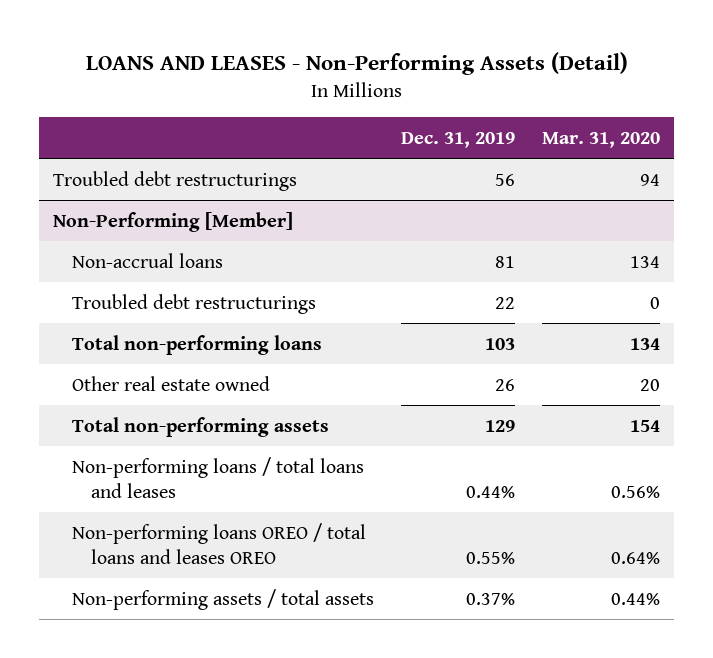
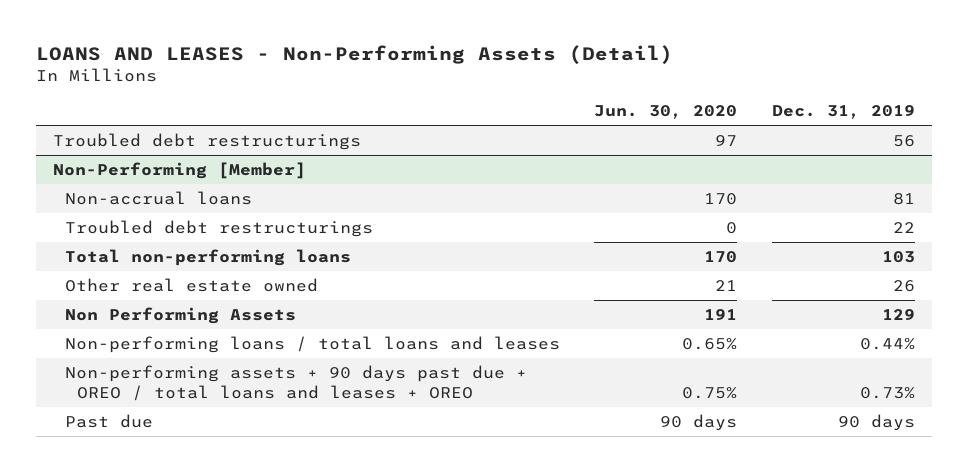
- | Dec. 31, 2019 | Mar. 31, 2020
+ | Jun. 30, 2020 | Dec. 31, 2019
@ Non-Performing [Member]
- Total non-performing assets | 129 | 154
+ Non Performing Assets | 191 | 129
- Non-performing loans OREO / total loans and leases OREO | 0.55% | 0.64%
- Non-performing assets / total assets | 0.37% | 0.44%
+ Non-performing assets + 90 days past due + OREO / total loans and leases + OREO | 0.75% | 0.73%
+ Past due | 90 days | 90 days

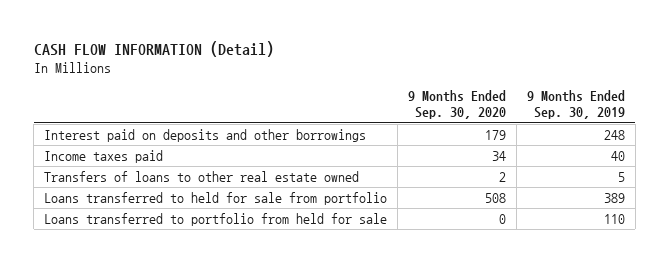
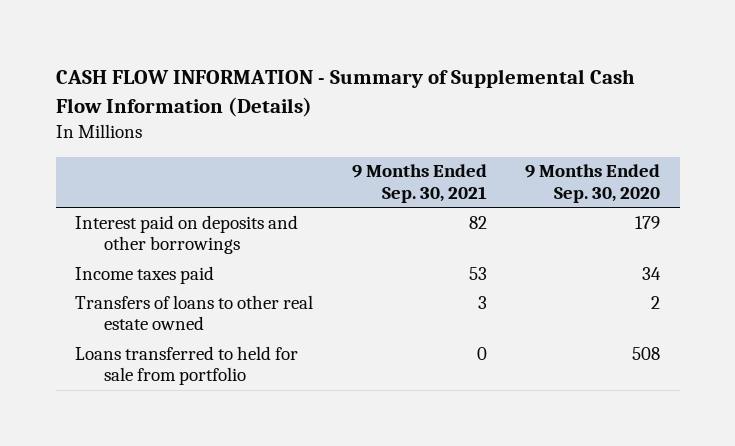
- CASH FLOW INFORMATION (Detail)
+ CASH FLOW INFORMATION - Summary of Supplemental Cash Flow Information (Details)
- | 9 Months Ended Sep. 30, 2020 | 9 Months Ended Sep. 30, 2019
+ | 9 Months Ended Sep. 30, 2021 | 9 Months Ended Sep. 30, 2020
- Loans transferred to portfolio from held for sale | 0 | 110

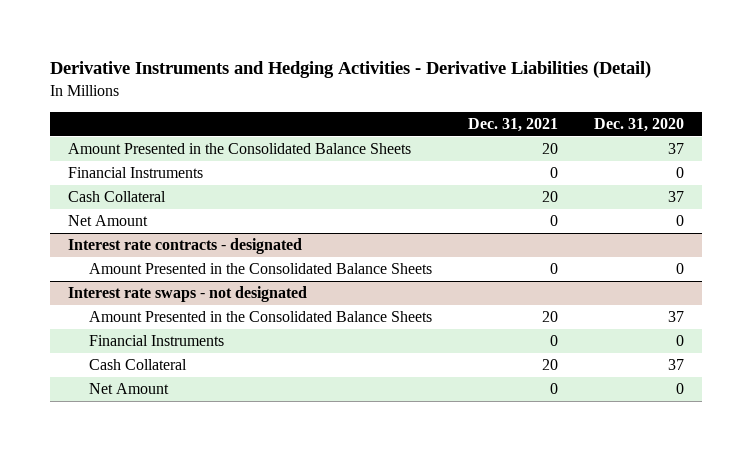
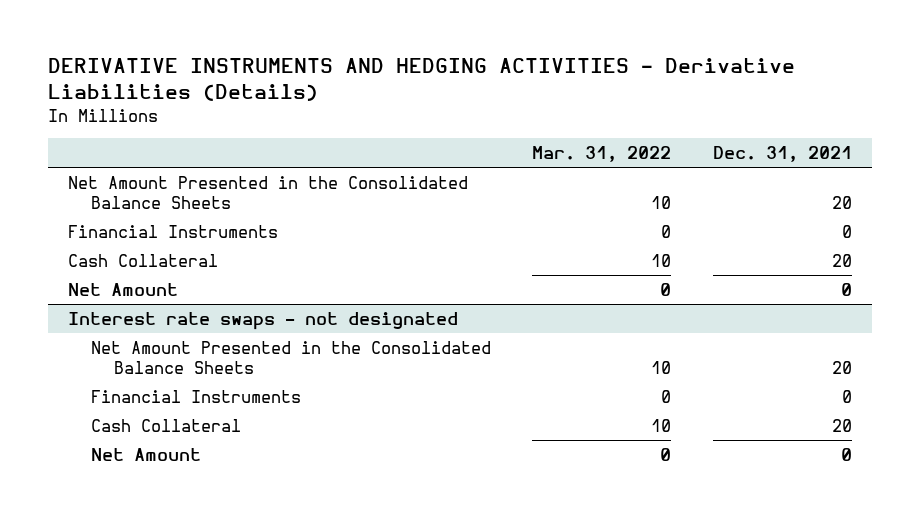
- Derivative Instruments and Hedging Activities - Derivative Liabilities (Detail)
+ DERIVATIVE INSTRUMENTS AND HEDGING ACTIVITIES - Derivative Liabilities (Details)
- | Dec. 31, 2021 | Dec. 31, 2020
+ | Mar. 31, 2022 | Dec. 31, 2021
- Amount Presented in the Consolidated Balance Sheets | 20 | 37
+ Net Amount Presented in the Consolidated Balance Sheets | 10 | 20
- Interest rate contracts - designated
- Amount Presented in the Consolidated Balance Sheets | 0 | 0
@ Interest rate swaps - not designated
- Amount Presented in the Consolidated Balance Sheets | 20 | 37
+ Net Amount Presented in the Consolidated Balance Sheets | 10 | 20

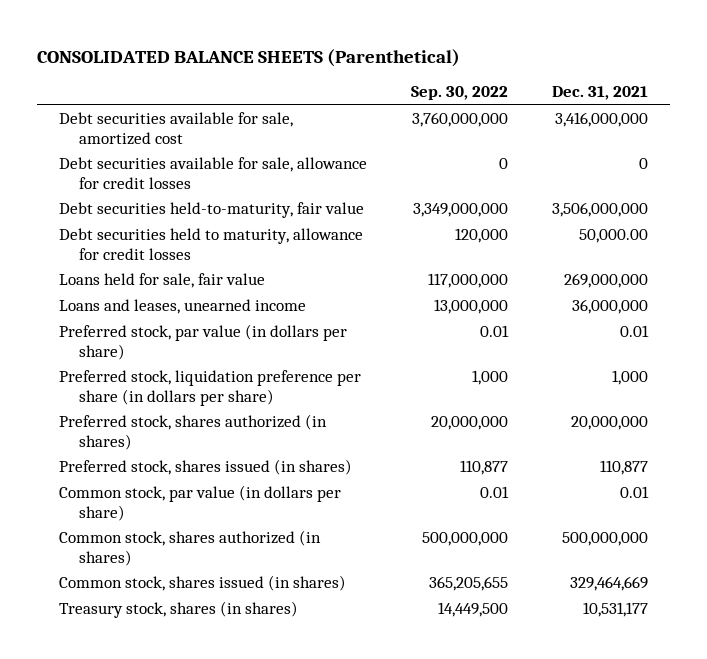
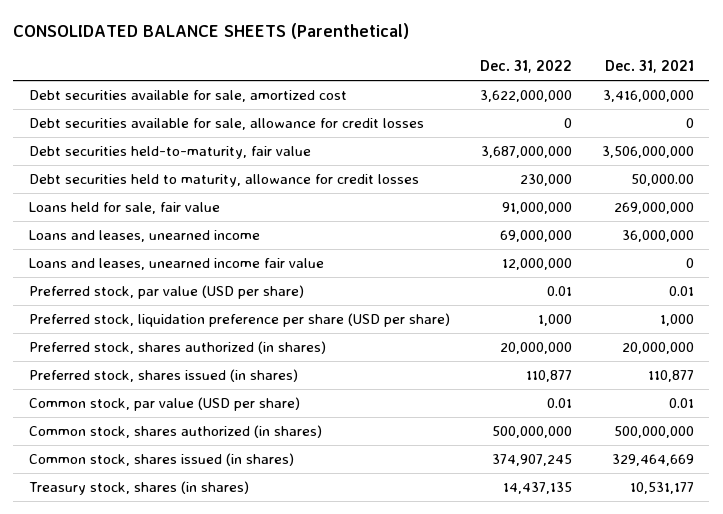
- | Sep. 30, 2022 | Dec. 31, 2021
+ | Dec. 31, 2022 | Dec. 31, 2021
- Preferred stock, par value (in dollars per share) | 0.01 | 0.01
- Preferred stock, liquidation preference per share (in dollars per share) | 1,000 | 1,000
+ Loans and leases, unearned income fair value | 12,000,000 | 0
+ Preferred stock, par value (USD per share) | 0.01 | 0.01
+ Preferred stock, liquidation preference per share (USD per share) | 1,000 | 1,000
- Common stock, par value (in dollars per share) | 0.01 | 0.01
+ Common stock, par value (USD per share) | 0.01 | 0.01

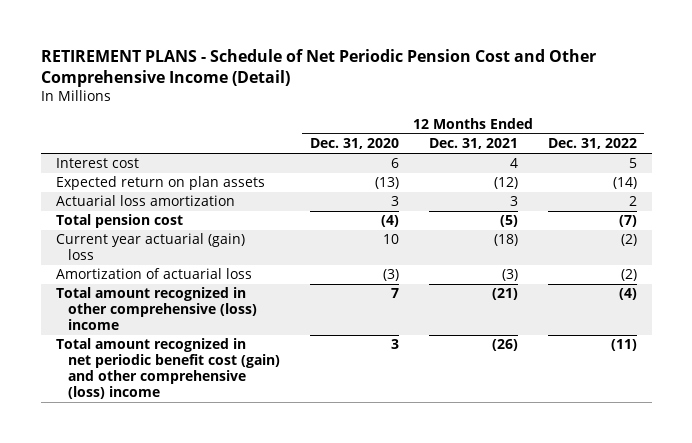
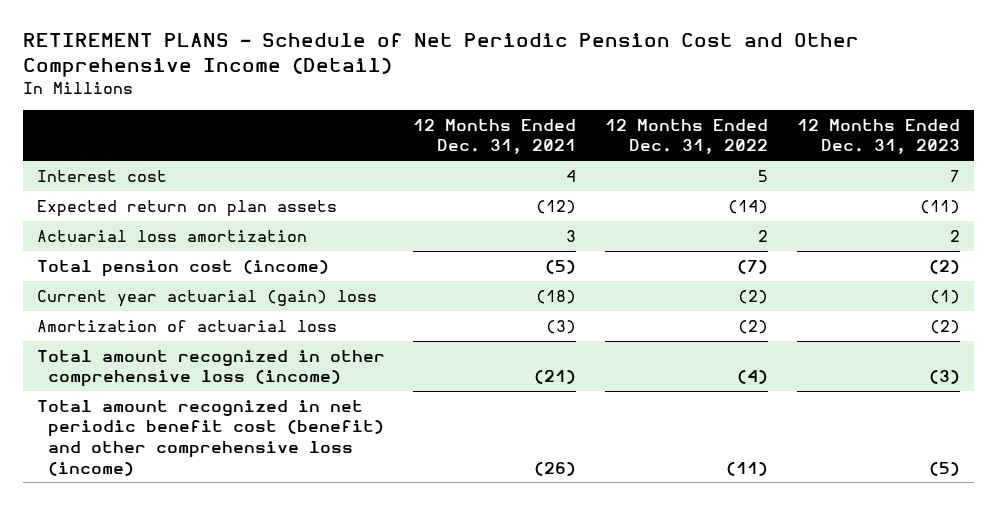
- | 12 Months Ended Dec. 31, 2020 | 12 Months Ended Dec. 31, 2021 | 12 Months Ended Dec. 31, 2022
+ | 12 Months Ended Dec. 31, 2021 | 12 Months Ended Dec. 31, 2022 | 12 Months Ended Dec. 31, 2023
- Total pension cost | (4) | (5) | (7)
+ Total pension cost (income) | (5) | (7) | (2)
- Total amount recognized in other comprehensive (loss) income | 7 | (21) | (4)
- Total amount recognized in net periodic benefit cost (gain) and other comprehensive (loss) income | 3 | (26) | (11)
+ Total amount recognized in other comprehensive loss (income) | (21) | (4) | (3)
+ Total amount recognized in net periodic benefit cost (benefit) and other comprehensive loss (income) | (26) | (11) | (5)

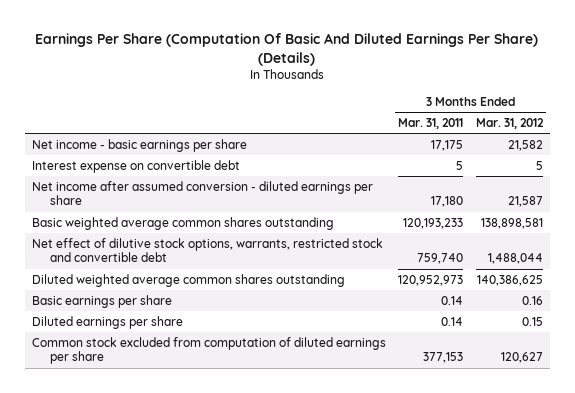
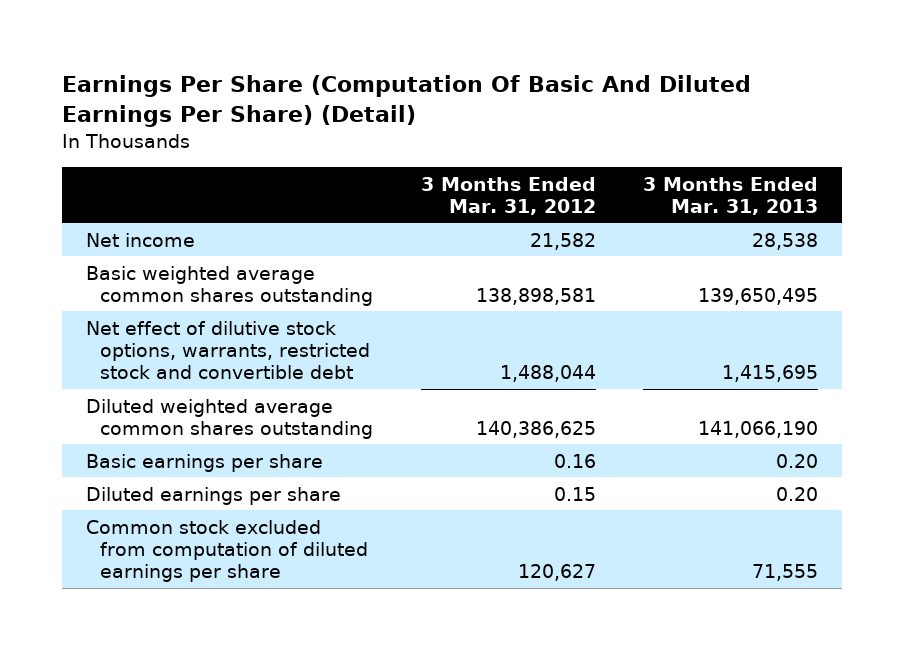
- Earnings Per Share (Computation Of Basic And Diluted Earnings Per Share) (Details)
+ Earnings Per Share (Computation Of Basic And Diluted Earnings Per Share) (Detail)
- | 3 Months Ended Mar. 31, 2011 | 3 Months Ended Mar. 31, 2012
+ | 3 Months Ended Mar. 31, 2012 | 3 Months Ended Mar. 31, 2013
- Net income - basic earnings per share | 17,175 | 21,582
- Interest expense on convertible debt | 5 | 5
- Net income after assumed conversion - diluted earnings per share | 17,180 | 21,587
+ Net income | 21,582 | 28,538

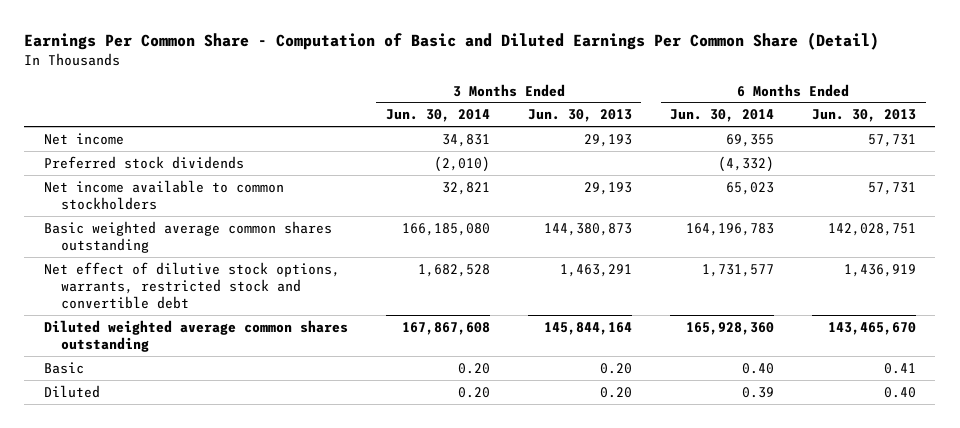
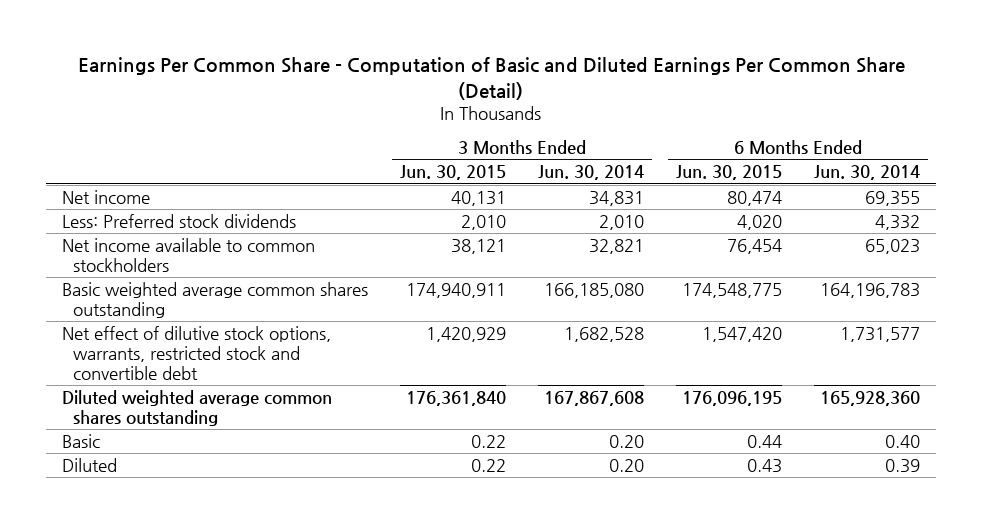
- | 3 Months Ended Jun. 30, 2014 | 3 Months Ended Jun. 30, 2013 | 6 Months Ended Jun. 30, 2014 | 6 Months Ended Jun. 30, 2013
+ | 3 Months Ended Jun. 30, 2015 | 3 Months Ended Jun. 30, 2014 | 6 Months Ended Jun. 30, 2015 | 6 Months Ended Jun. 30, 2014
- Preferred stock dividends | (2,010) | | (4,332) |
+ Less: Preferred stock dividends | 2,010 | 2,010 | 4,020 | 4,332

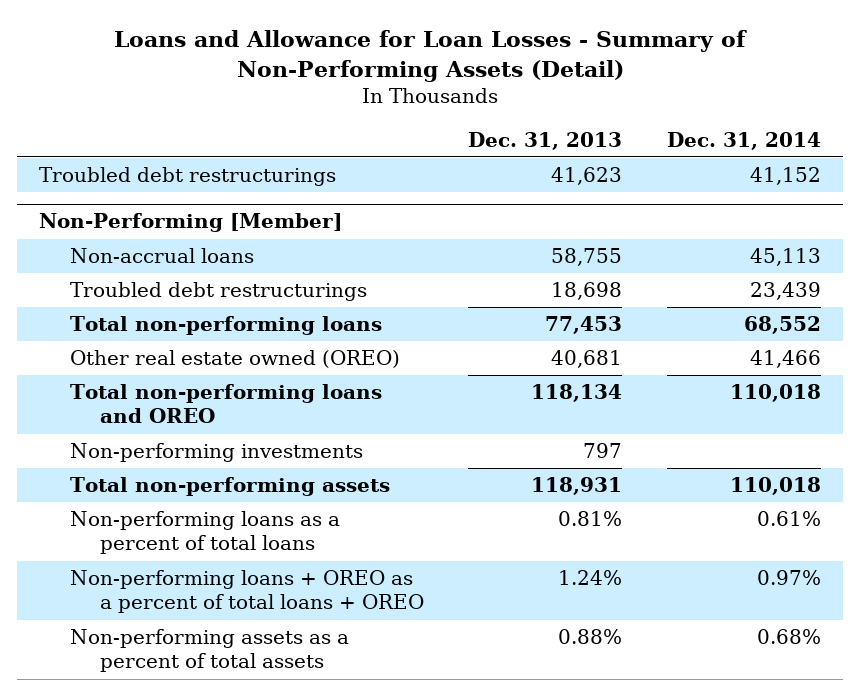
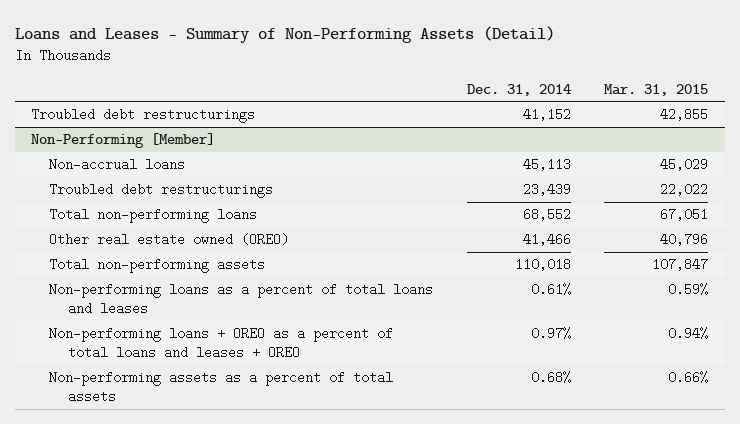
- Loans and Allowance for Loan Losses - Summary of Non-Performing Assets (Detail)
+ Loans and Leases - Summary of Non-Performing Assets (Detail)
- | Dec. 31, 2013 | Dec. 31, 2014
+ | Dec. 31, 2014 | Mar. 31, 2015
@ Non-Performing [Member]
- Total non-performing loans and OREO | 118,134 | 110,018
- Non-performing investments | 797 |
- Non-performing loans as a percent of total loans | 0.81% | 0.61%
- Non-performing loans + OREO as a percent of total loans + OREO | 1.24% | 0.97%
+ Non-performing loans as a percent of total loans and leases | 0.61% | 0.59%
+ Non-performing loans + OREO as a percent of total loans and leases + OREO | 0.97% | 0.94%

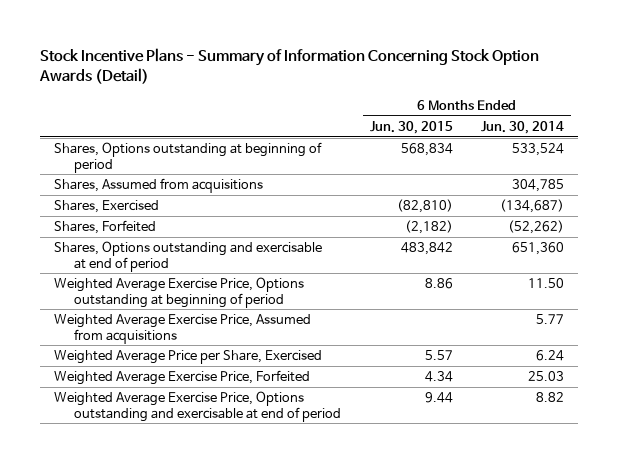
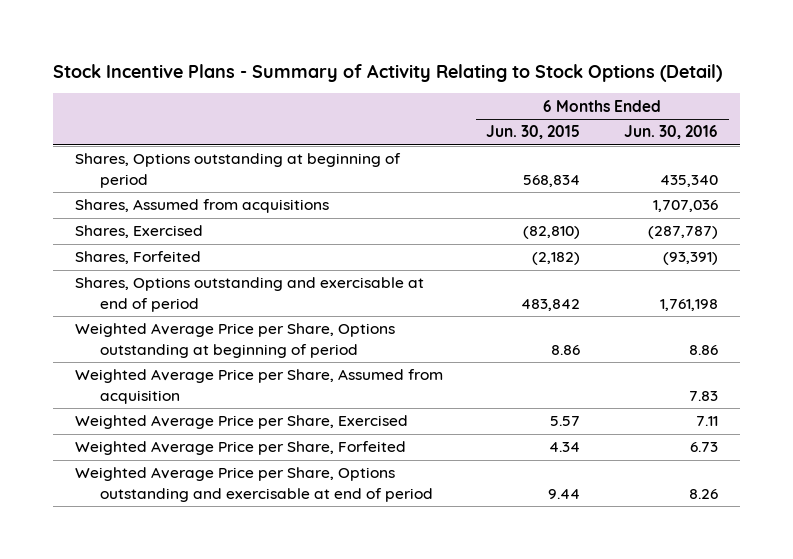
- Stock Incentive Plans - Summary of Information Concerning Stock Option Awards (Detail)
+ Stock Incentive Plans - Summary of Activity Relating to Stock Options (Detail)
- | 6 Months Ended Jun. 30, 2015 | 6 Months Ended Jun. 30, 2014
+ | 6 Months Ended Jun. 30, 2015 | 6 Months Ended Jun. 30, 2016
- Weighted Average Exercise Price, Options outstanding at beginning of period | 8.86 | 11.50
- Weighted Average Exercise Price, Assumed from acquisitions | | 5.77
+ Weighted Average Price per Share, Options outstanding at beginning of period | 8.86 | 8.86
+ Weighted Average Price per Share, Assumed from acquisition | | 7.83
- Weighted Average Exercise Price, Forfeited | 4.34 | 25.03
- Weighted Average Exercise Price, Options outstanding and exercisable at end of period | 9.44 | 8.82
+ Weighted Average Price per Share, Forfeited | 4.34 | 6.73
+ Weighted Average Price per Share, Options outstanding and exercisable at end of period | 9.44 | 8.26

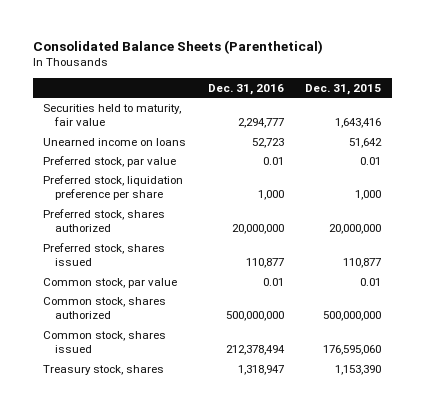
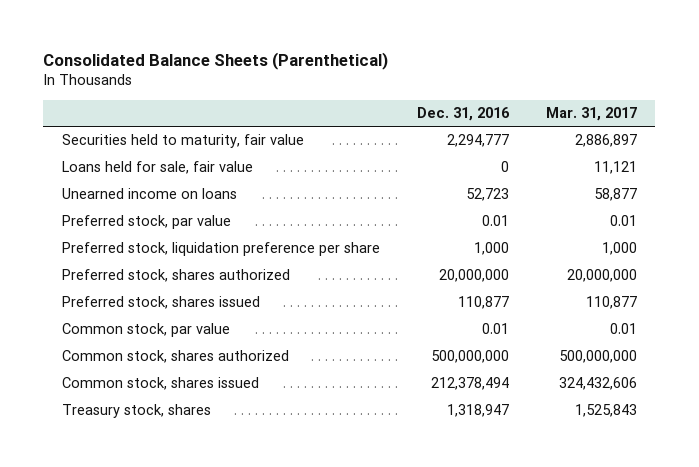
- | Dec. 31, 2016 | Dec. 31, 2015
+ | Dec. 31, 2016 | Mar. 31, 2017
+ Loans held for sale, fair value | 0 | 11,121

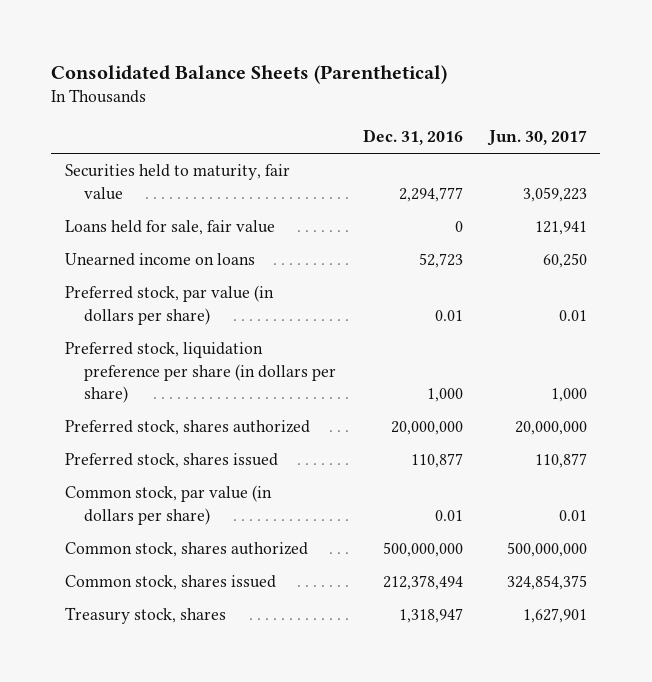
- | Dec. 31, 2016 | Mar. 31, 2017
+ | Dec. 31, 2016 | Jun. 30, 2017
- Preferred stock, par value | 0.01 | 0.01
- Preferred stock, liquidation preference per share | 1,000 | 1,000
+ Preferred stock, par value (in dollars per share) | 0.01 | 0.01
+ Preferred stock, liquidation preference per share (in dollars per share) | 1,000 | 1,000
- Common stock, par value | 0.01 | 0.01
+ Common stock, par value (in dollars per share) | 0.01 | 0.01

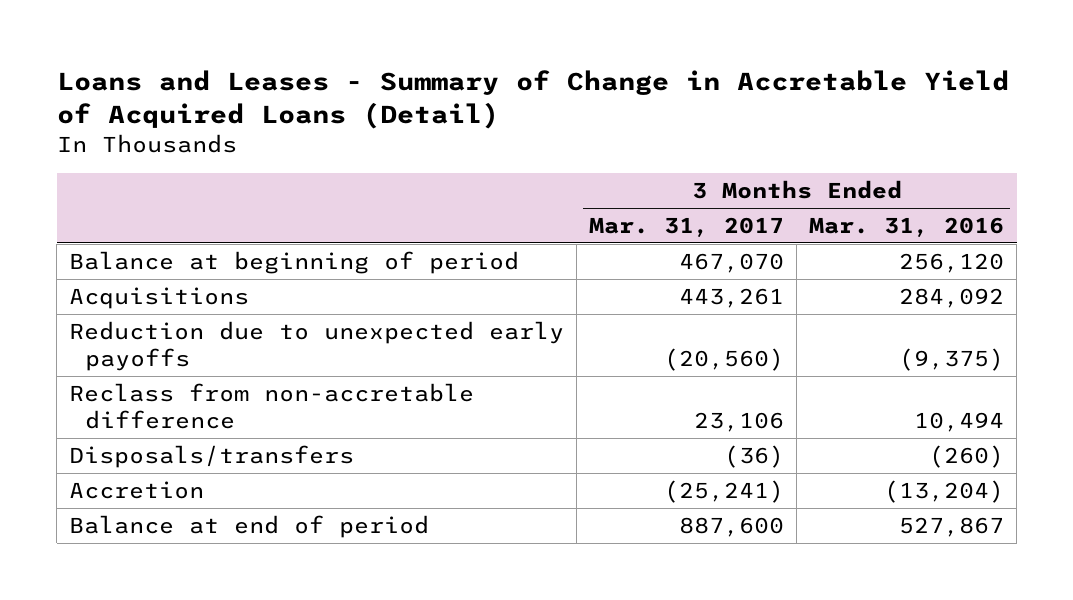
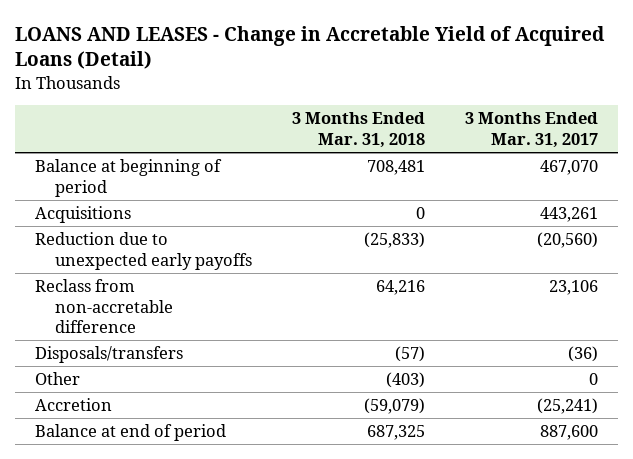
- Loans and Leases - Summary of Change in Accretable Yield of Acquired Loans (Detail)
+ LOANS AND LEASES - Change in Accretable Yield of Acquired Loans (Detail)
- | 3 Months Ended Mar. 31, 2017 | 3 Months Ended Mar. 31, 2016
+ | 3 Months Ended Mar. 31, 2018 | 3 Months Ended Mar. 31, 2017
+ Other | (403) | 0

